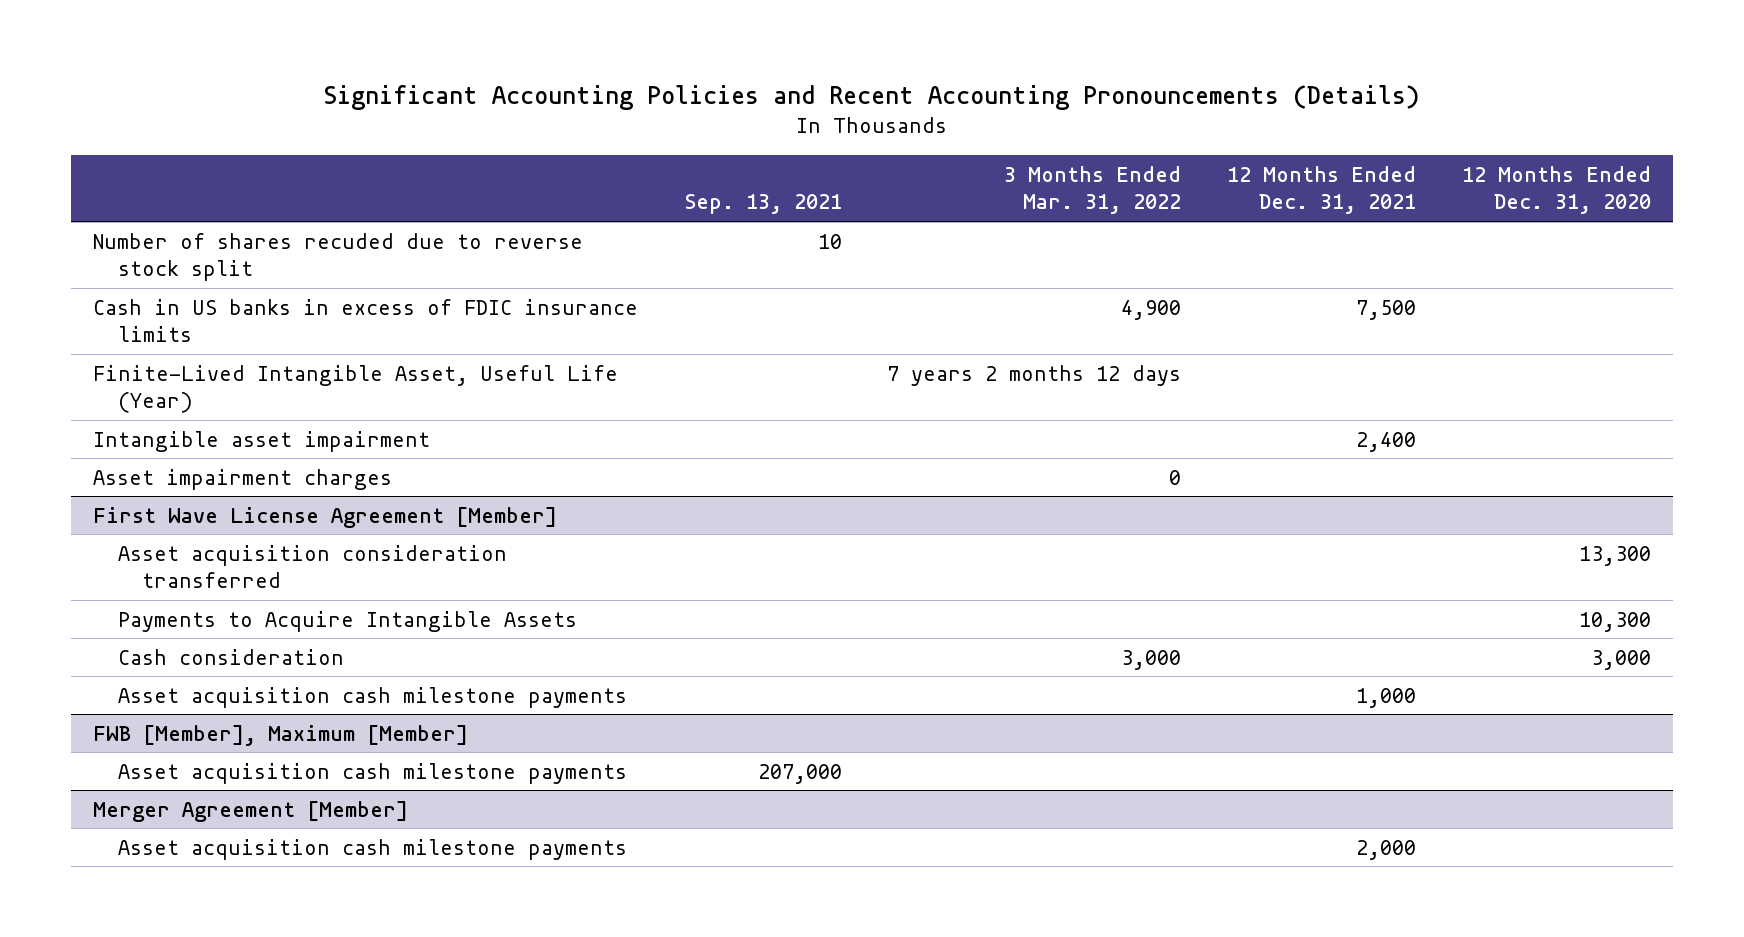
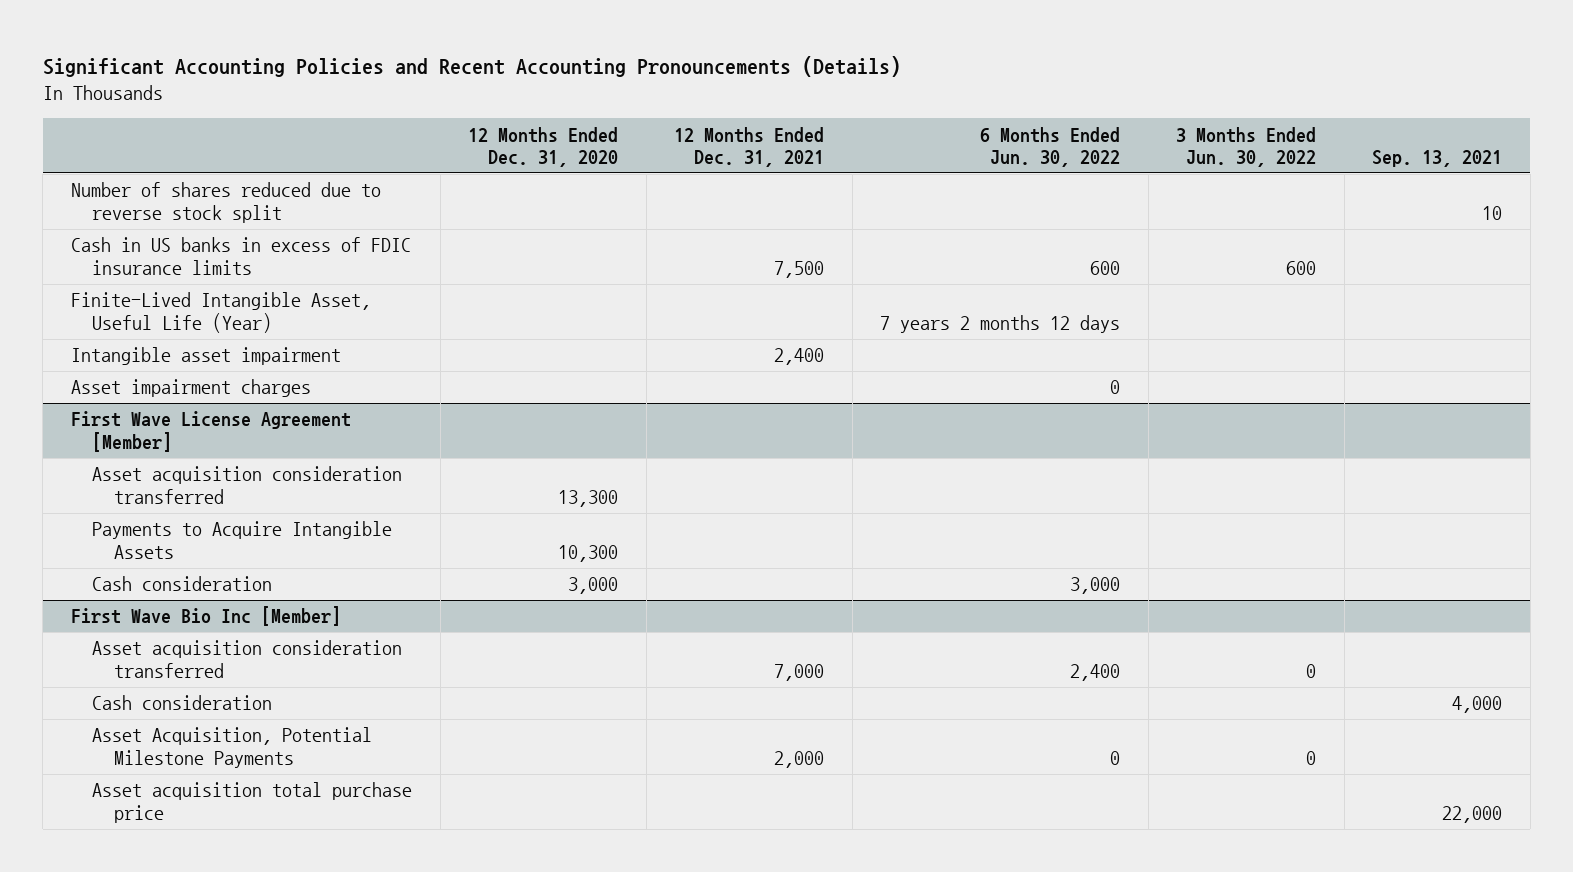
- | Sep. 13, 2021 | 3 Months Ended Mar. 31, 2022 | 12 Months Ended Dec. 31, 2021 | 12 Months Ended Dec. 31, 2020
+ | 12 Months Ended Dec. 31, 2020 | 12 Months Ended Dec. 31, 2021 | 6 Months Ended Jun. 30, 2022 | 3 Months Ended Jun. 30, 2022 | Sep. 13, 2021
- Number of shares recuded due to reverse stock split | 10 | | |
+ Number of shares reduced due to reverse stock split | | | | | 10
@ First Wave License Agreement [Member]
- Asset acquisition cash milestone payments | | | 1,000 |
- FWB [Member], Maximum [Member]
- Asset acquisition cash milestone payments | 207,000 | | |
- Merger Agreement [Member]
- Asset acquisition cash milestone payments | | | 2,000 |
+ First Wave Bio Inc [Member]
+ Asset acquisition consideration transferred | | 7,000 | 2,400 | 0 |
+ Cash consideration | | | | | 4,000
+ Asset Acquisition, Potential Milestone Payments | | 2,000 | 0 | 0 |
+ Asset acquisition total purchase price | | | | | 22,000

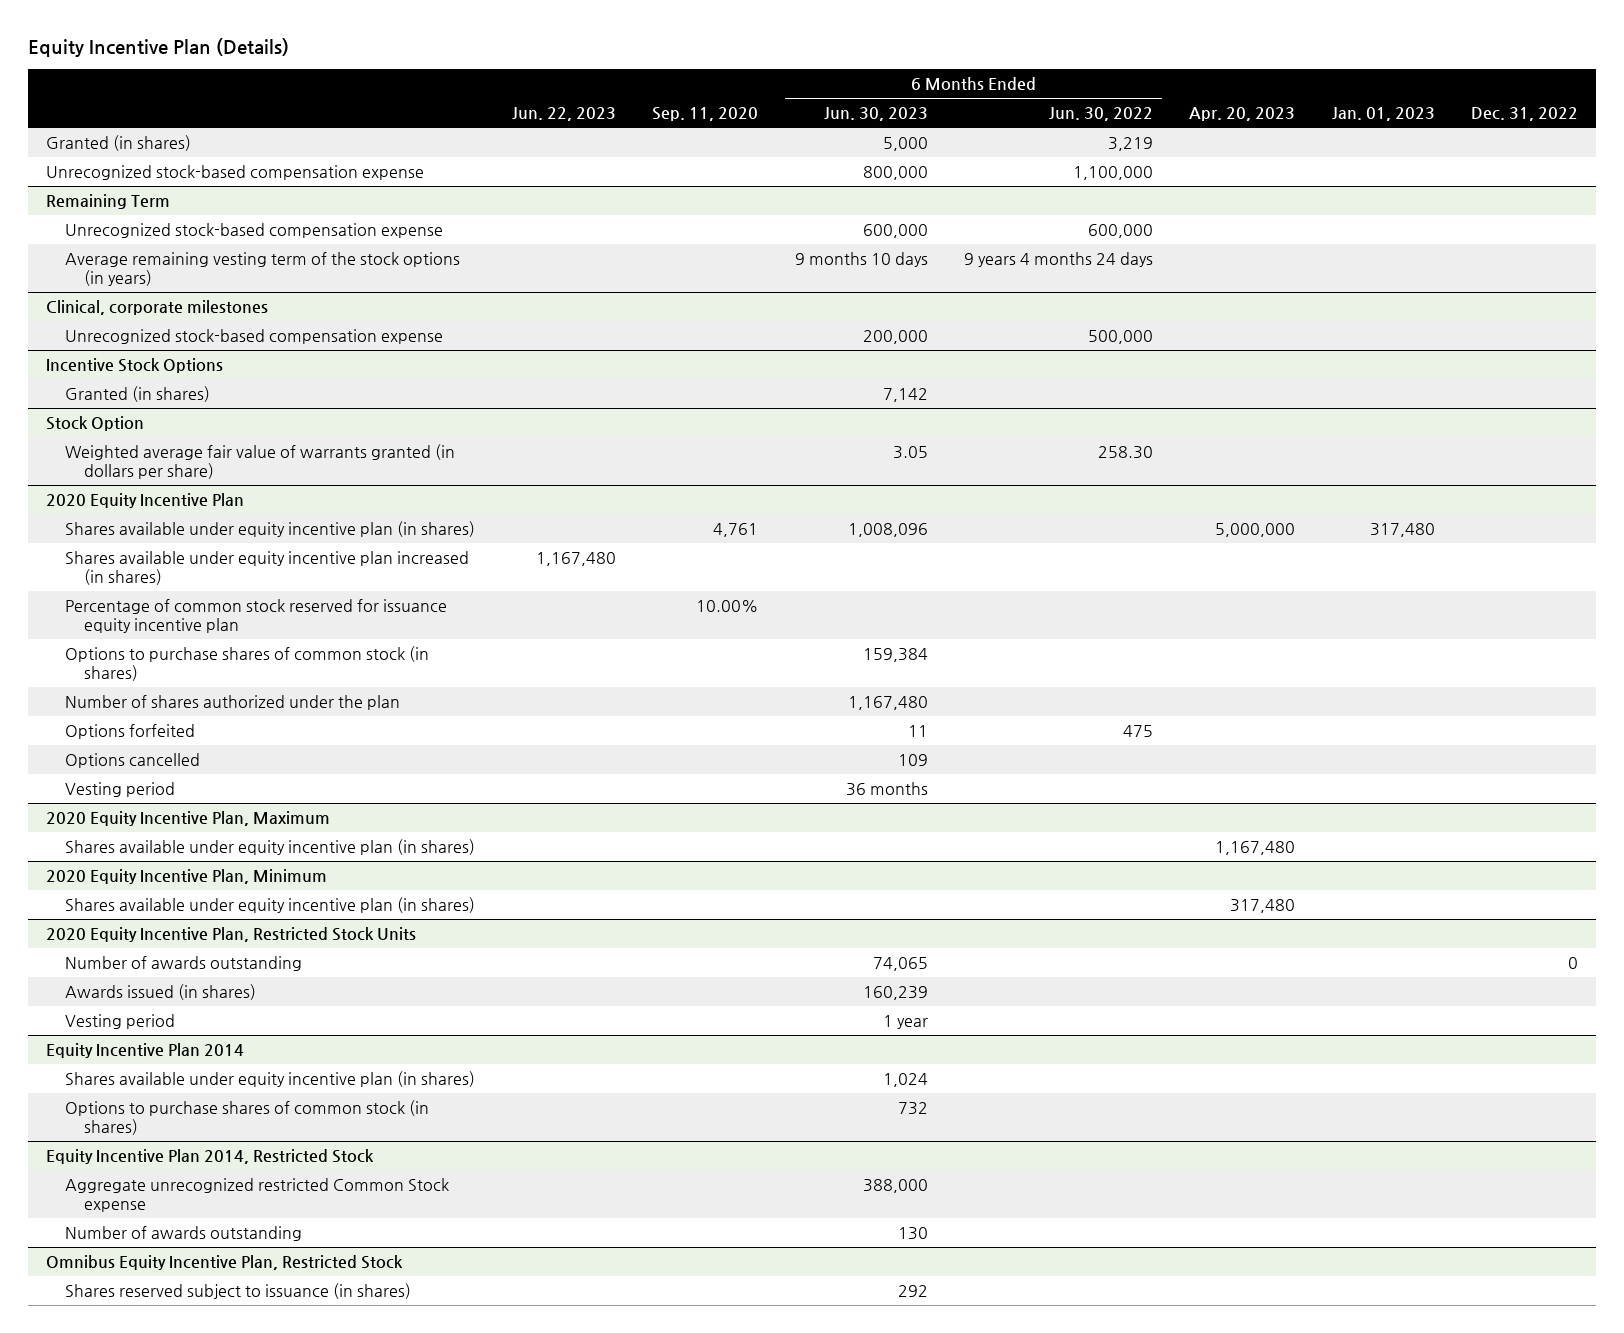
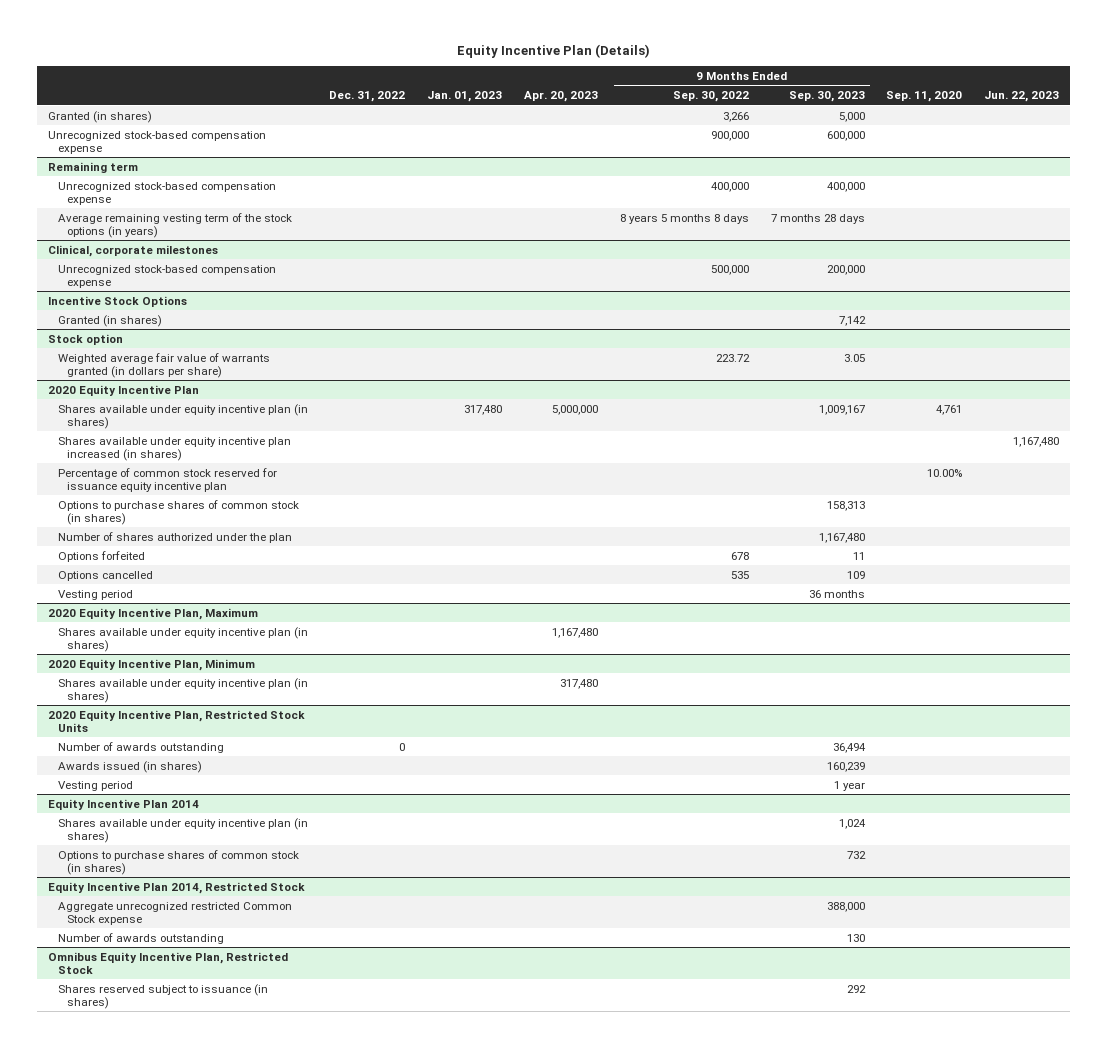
- | Jun. 22, 2023 | Sep. 11, 2020 | 6 Months Ended Jun. 30, 2023 | 6 Months Ended Jun. 30, 2022 | Apr. 20, 2023 | Jan. 01, 2023 | Dec. 31, 2022
+ | Dec. 31, 2022 | Jan. 01, 2023 | Apr. 20, 2023 | 9 Months Ended Sep. 30, 2022 | 9 Months Ended Sep. 30, 2023 | Sep. 11, 2020 | Jun. 22, 2023
- Remaining Term
+ Remaining term
- Stock Option
+ Stock option

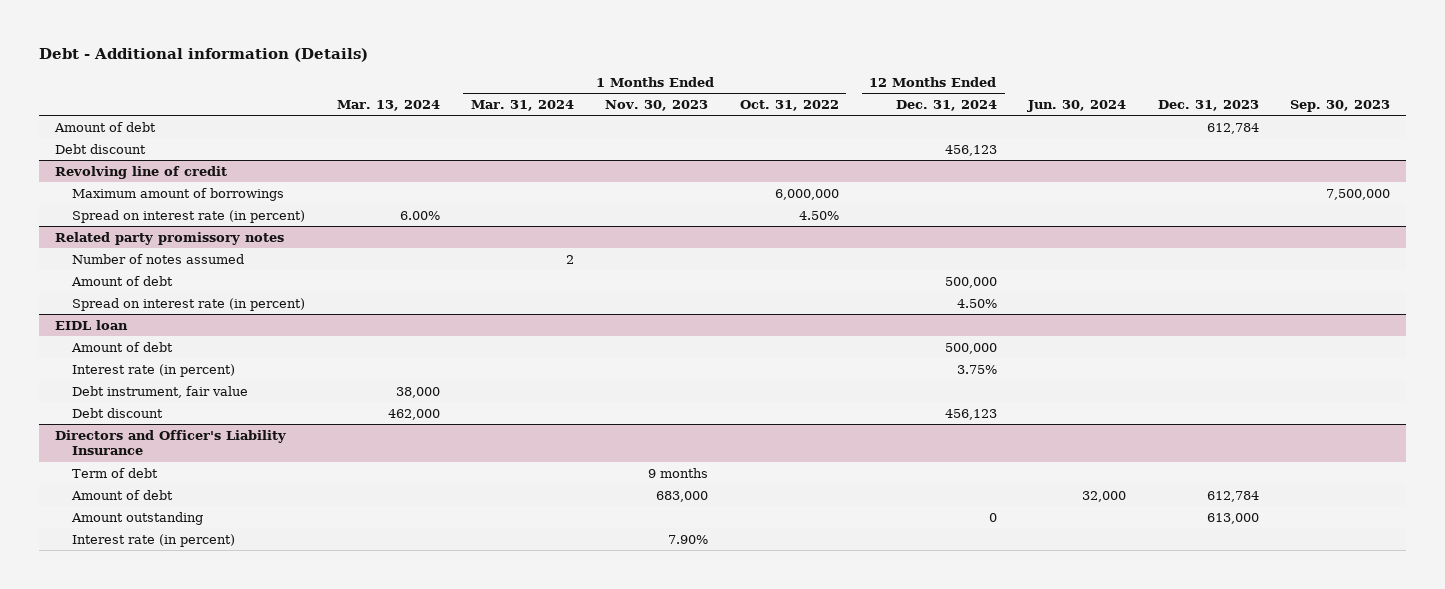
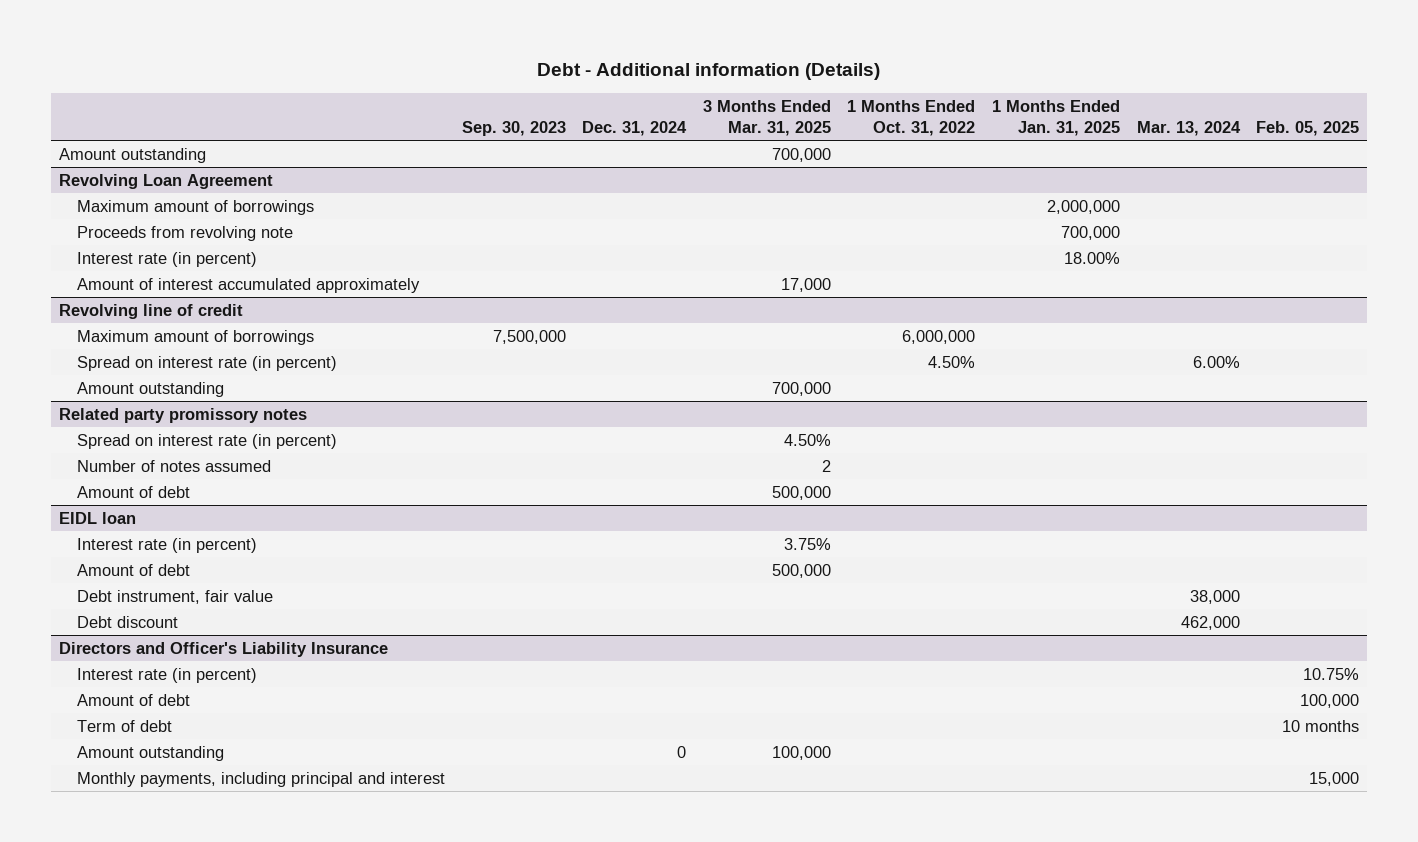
- | Mar. 13, 2024 | 1 Months Ended Mar. 31, 2024 | 1 Months Ended Nov. 30, 2023 | 1 Months Ended Oct. 31, 2022 | 12 Months Ended Dec. 31, 2024 | Jun. 30, 2024 | Dec. 31, 2023 | Sep. 30, 2023
+ | Sep. 30, 2023 | Dec. 31, 2024 | 3 Months Ended Mar. 31, 2025 | 1 Months Ended Oct. 31, 2022 | 1 Months Ended Jan. 31, 2025 | Mar. 13, 2024 | Feb. 05, 2025
- Amount of debt | | | | | | | 612,784 |
- Debt discount | | | | | 456,123 | | |
+ Amount outstanding | | | 700,000 | | | |
+ Revolving Loan Agreement
+ Maximum amount of borrowings | | | | | 2,000,000 | |
+ Proceeds from revolving note | | | | | 700,000 | |
+ Interest rate (in percent) | | | | | 18.00% | |
+ Amount of interest accumulated approximately | | | 17,000 | | | |
@ Revolving line of credit
+ Amount outstanding | | | 700,000 | | | |
@ Related party promissory notes
moved up: Spread on interest rate (in percent) | | | 4.50% | | | |
@ EIDL loan
moved down: Amount of debt | | | 500,000 | | | |
@ Directors and Officer's Liability Insurance
moved up: Interest rate (in percent) | | | | | | | 10.75%
moved down: Term of debt | | | | | | | 10 months
+ Monthly payments, including principal and interest | | | | | | | 15,000

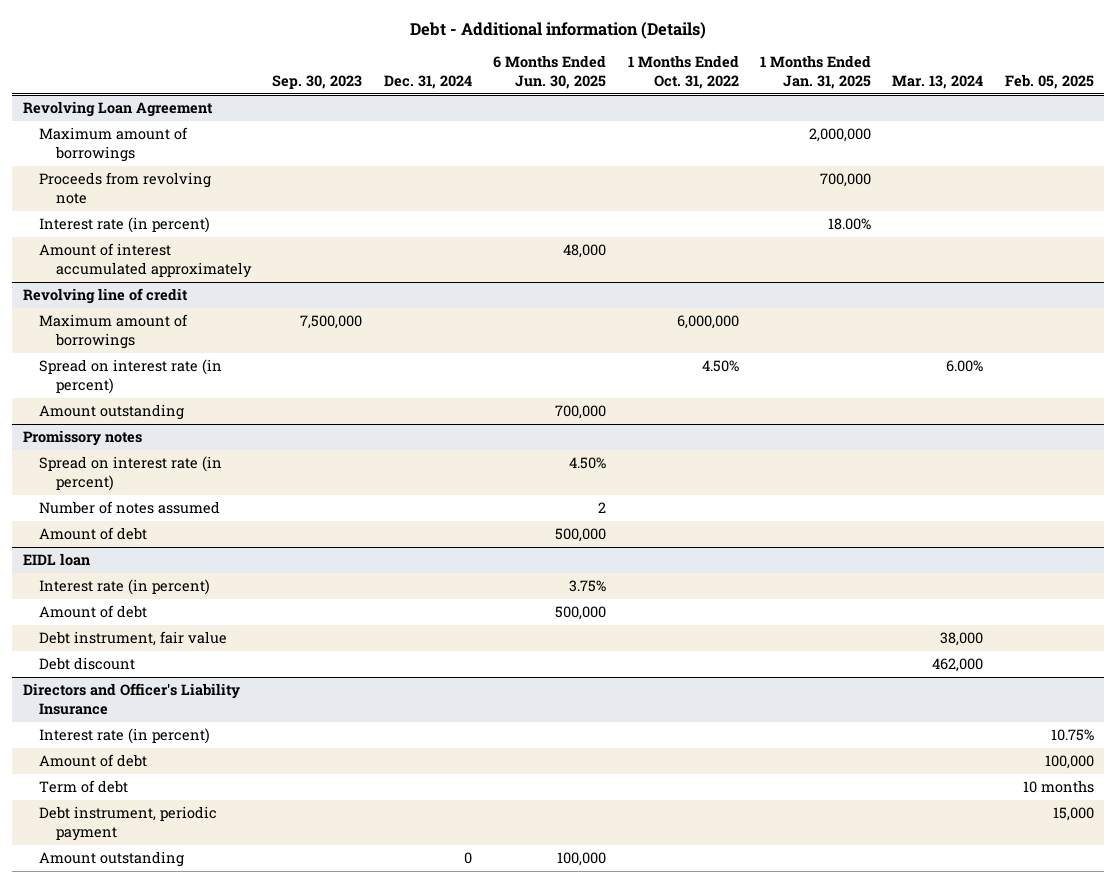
- | Sep. 30, 2023 | Dec. 31, 2024 | 3 Months Ended Mar. 31, 2025 | 1 Months Ended Oct. 31, 2022 | 1 Months Ended Jan. 31, 2025 | Mar. 13, 2024 | Feb. 05, 2025
+ | Sep. 30, 2023 | Dec. 31, 2024 | 6 Months Ended Jun. 30, 2025 | 1 Months Ended Oct. 31, 2022 | 1 Months Ended Jan. 31, 2025 | Mar. 13, 2024 | Feb. 05, 2025
- Amount outstanding | | | 700,000 | | | |
- Related party promissory notes
+ Promissory notes
@ Directors and Officer's Liability Insurance
+ Debt instrument, periodic payment | | | | | | | 15,000
- Monthly payments, including principal and interest | | | | | | | 15,000

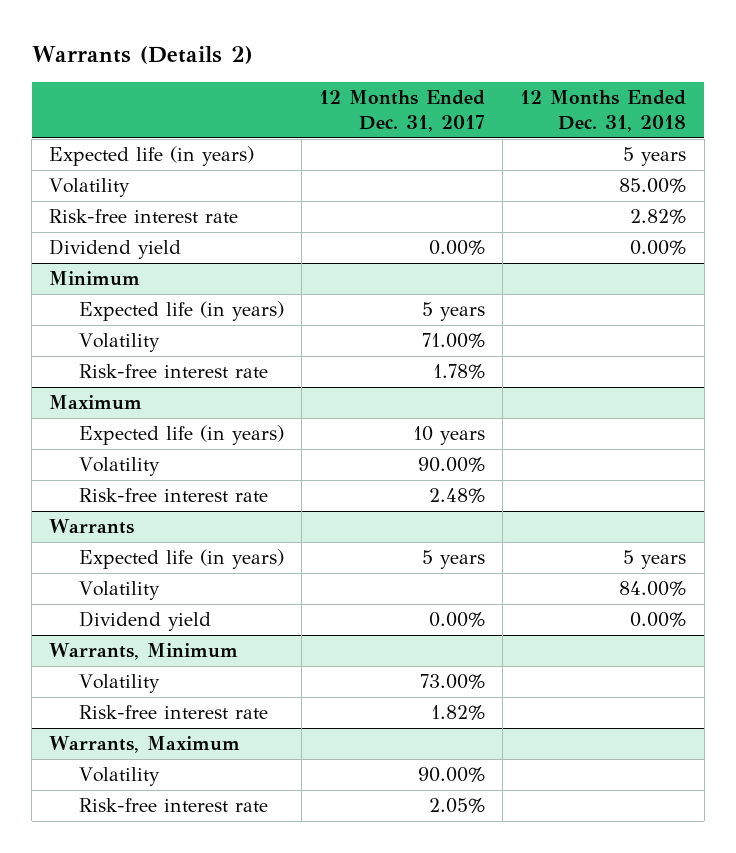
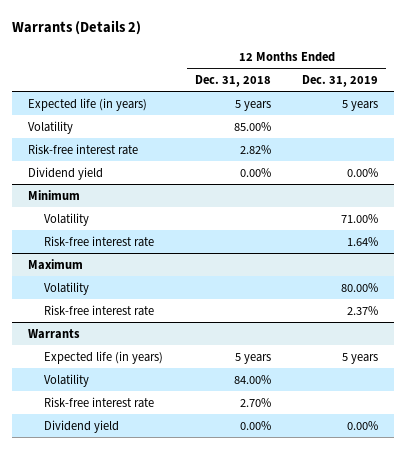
- | 12 Months Ended Dec. 31, 2017 | 12 Months Ended Dec. 31, 2018
+ | 12 Months Ended Dec. 31, 2018 | 12 Months Ended Dec. 31, 2019
@ Minimum
- Expected life (in years) | 5 years |
@ Maximum
- Expected life (in years) | 10 years |
@ Warrants
+ Risk-free interest rate | 2.70% |
- Warrants, Minimum
- Volatility | 73.00% |
- Risk-free interest rate | 1.82% |
- Warrants, Maximum
- Volatility | 90.00% |
- Risk-free interest rate | 2.05% |

